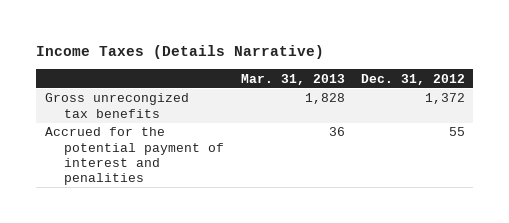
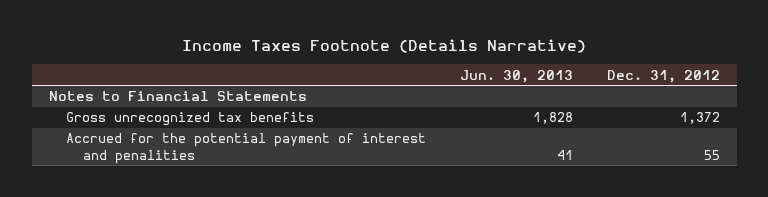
- Income Taxes (Details Narrative)
+ Income Taxes Footnote (Details Narrative)
- | Mar. 31, 2013 | Dec. 31, 2012
+ | Jun. 30, 2013 | Dec. 31, 2012
- Gross unrecongized tax benefits | 1,828 | 1,372
+ Notes to Financial Statements
+ Gross unrecognized tax benefits | 1,828 | 1,372

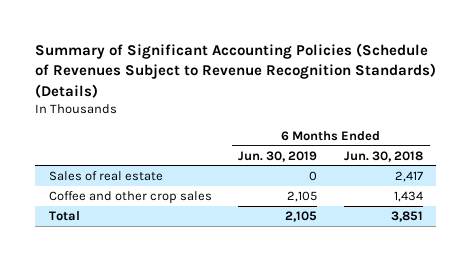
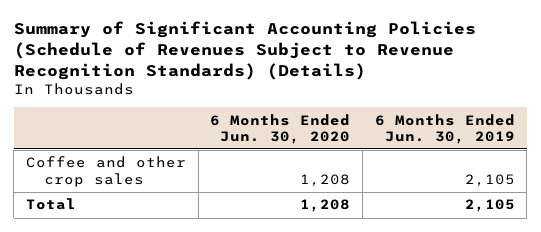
- | 6 Months Ended Jun. 30, 2019 | 6 Months Ended Jun. 30, 2018
+ | 6 Months Ended Jun. 30, 2020 | 6 Months Ended Jun. 30, 2019
- Sales of real estate | 0 | 2,417

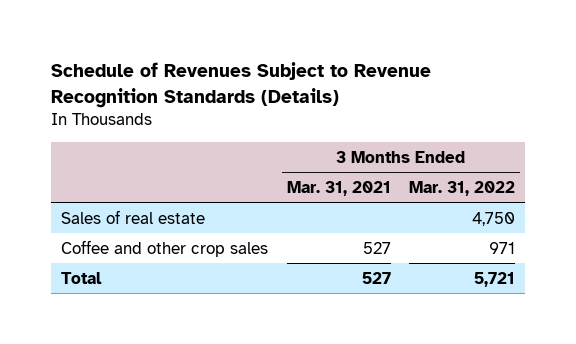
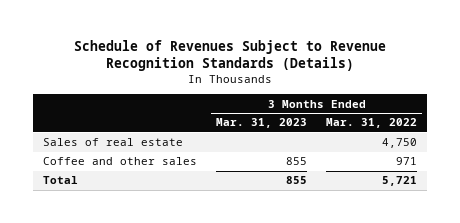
- | 3 Months Ended Mar. 31, 2021 | 3 Months Ended Mar. 31, 2022
+ | 3 Months Ended Mar. 31, 2023 | 3 Months Ended Mar. 31, 2022
- Coffee and other crop sales | 527 | 971
+ Coffee and other sales | 855 | 971

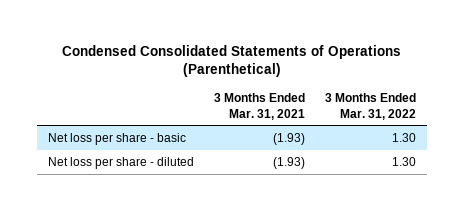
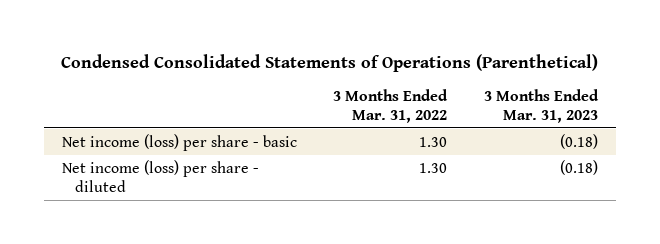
- | 3 Months Ended Mar. 31, 2021 | 3 Months Ended Mar. 31, 2022
+ | 3 Months Ended Mar. 31, 2022 | 3 Months Ended Mar. 31, 2023
- Net loss per share - basic | (1.93) | 1.30
- Net loss per share - diluted | (1.93) | 1.30
+ Net income (loss) per share - basic | 1.30 | (0.18)
+ Net income (loss) per share - diluted | 1.30 | (0.18)

